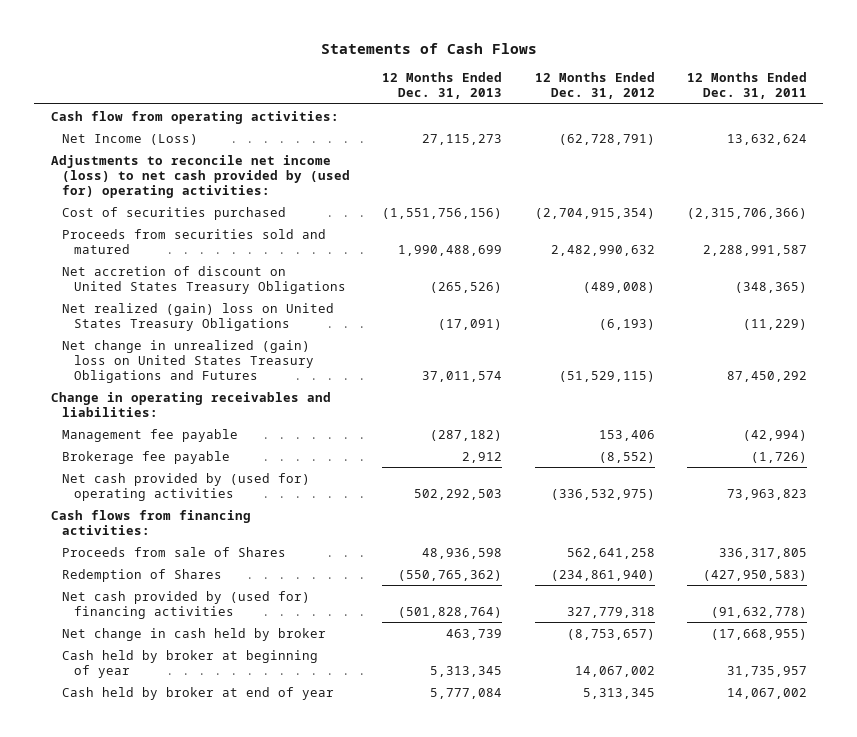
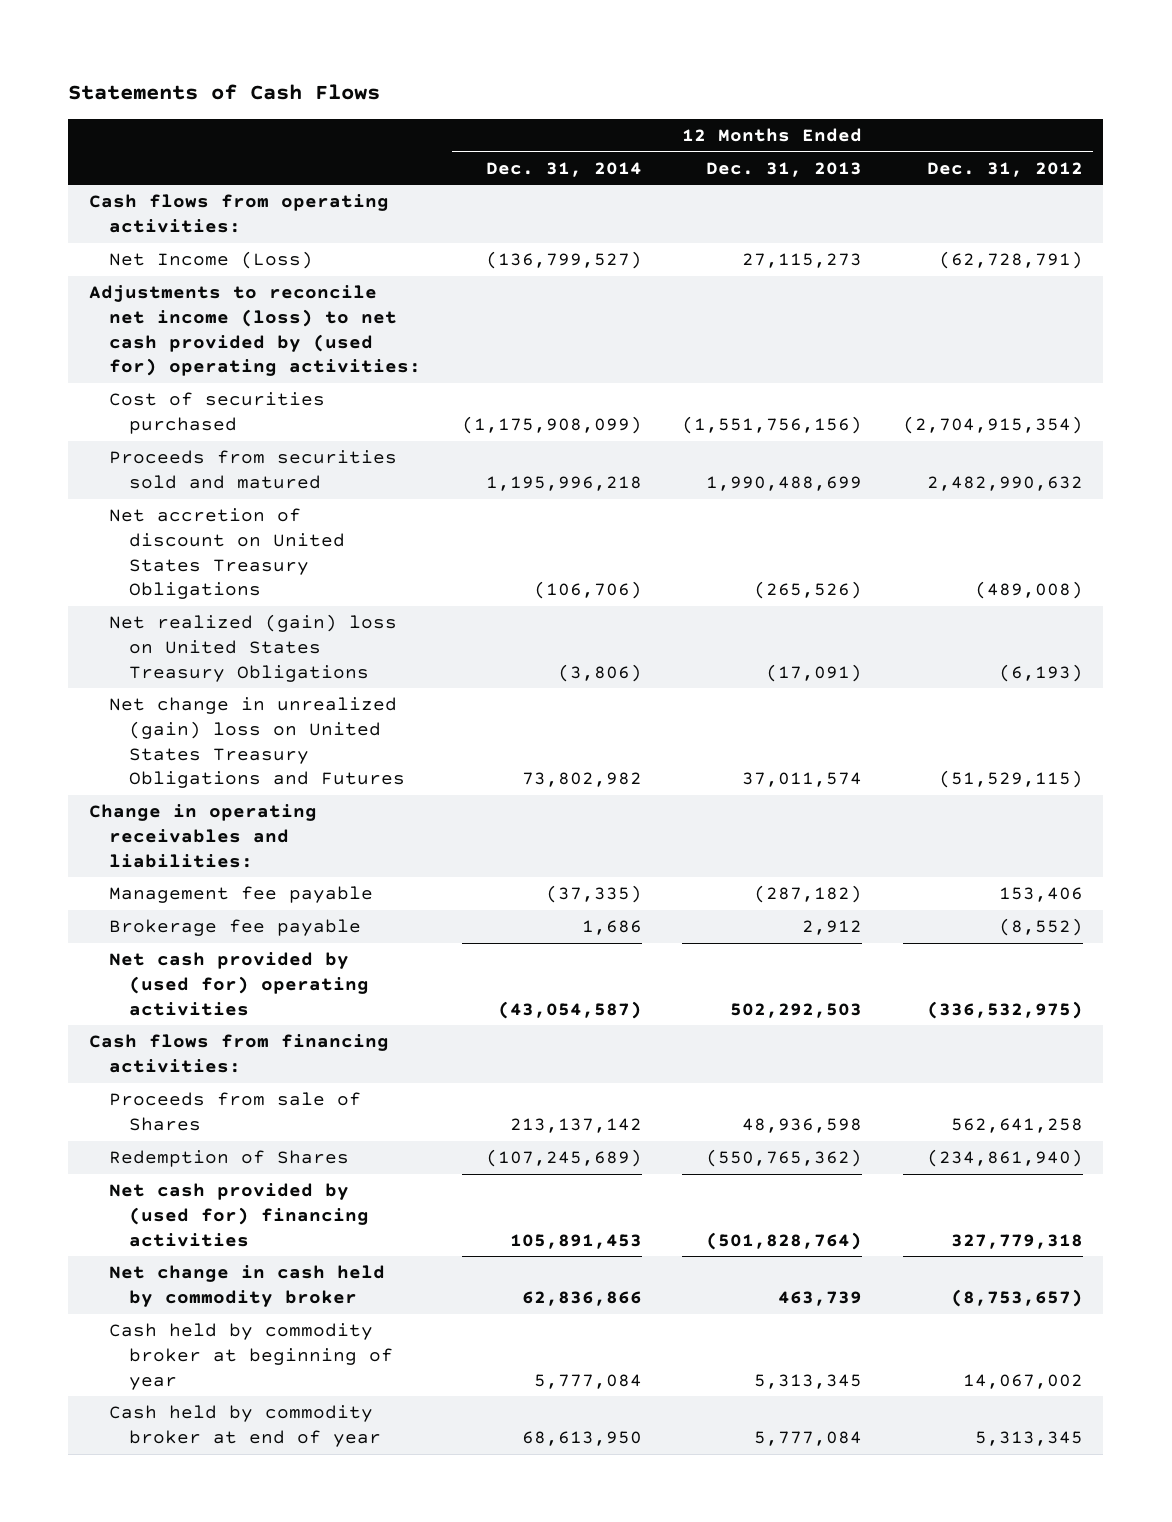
- | 12 Months Ended Dec. 31, 2013 | 12 Months Ended Dec. 31, 2012 | 12 Months Ended Dec. 31, 2011
+ | 12 Months Ended Dec. 31, 2014 | 12 Months Ended Dec. 31, 2013 | 12 Months Ended Dec. 31, 2012
- Cash flow from operating activities:
+ Cash flows from operating activities:
- Net change in cash held by broker | 463,739 | (8,753,657) | (17,668,955)
- Cash held by broker at beginning of year | 5,313,345 | 14,067,002 | 31,735,957
- Cash held by broker at end of year | 5,777,084 | 5,313,345 | 14,067,002
+ Net change in cash held by commodity broker | 62,836,866 | 463,739 | (8,753,657)
+ Cash held by commodity broker at beginning of year | 5,777,084 | 5,313,345 | 14,067,002
+ Cash held by commodity broker at end of year | 68,613,950 | 5,777,084 | 5,313,345

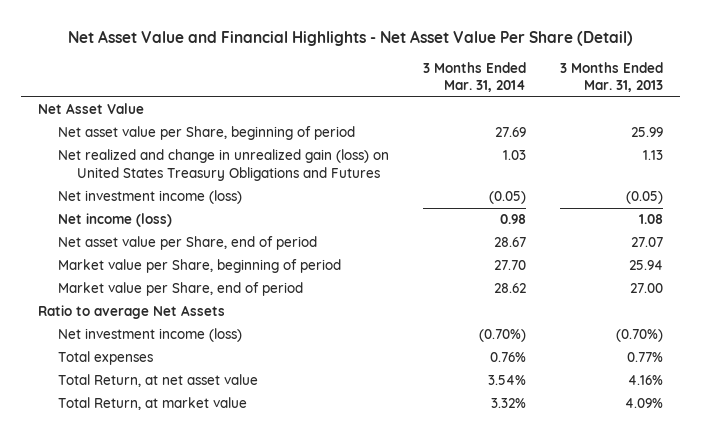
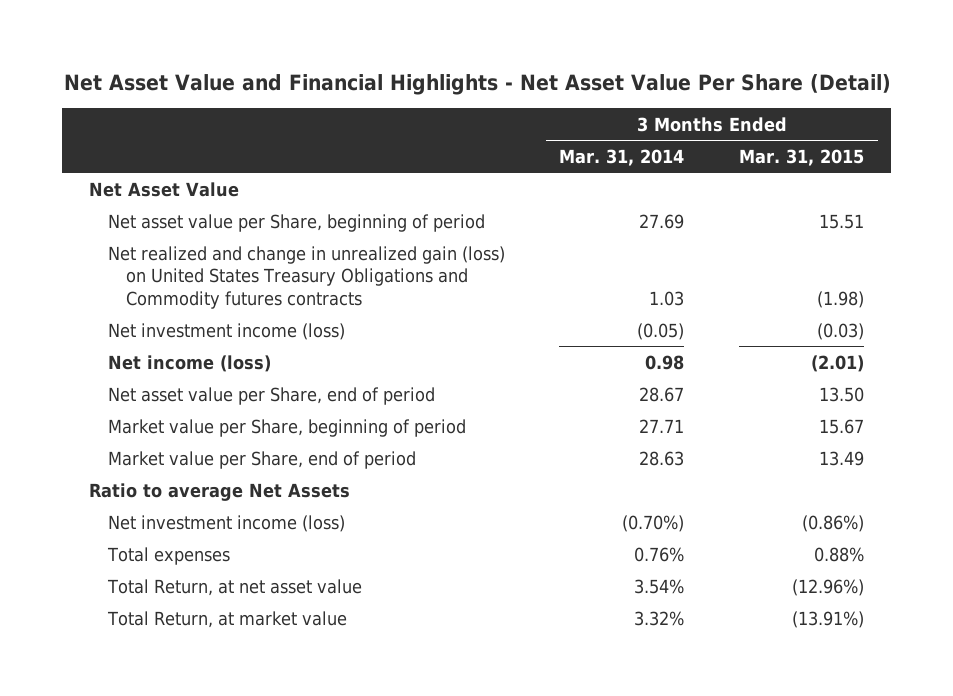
- | 3 Months Ended Mar. 31, 2014 | 3 Months Ended Mar. 31, 2013
+ | 3 Months Ended Mar. 31, 2014 | 3 Months Ended Mar. 31, 2015
- Net realized and change in unrealized gain (loss) on United States Treasury Obligations and Futures | 1.03 | 1.13
+ Net realized and change in unrealized gain (loss) on United States Treasury Obligations and Commodity futures contracts | 1.03 | (1.98)
- Market value per Share, beginning of period | 27.70 | 25.94
- Market value per Share, end of period | 28.62 | 27.00
+ Market value per Share, beginning of period | 27.71 | 15.67
+ Market value per Share, end of period | 28.63 | 13.49

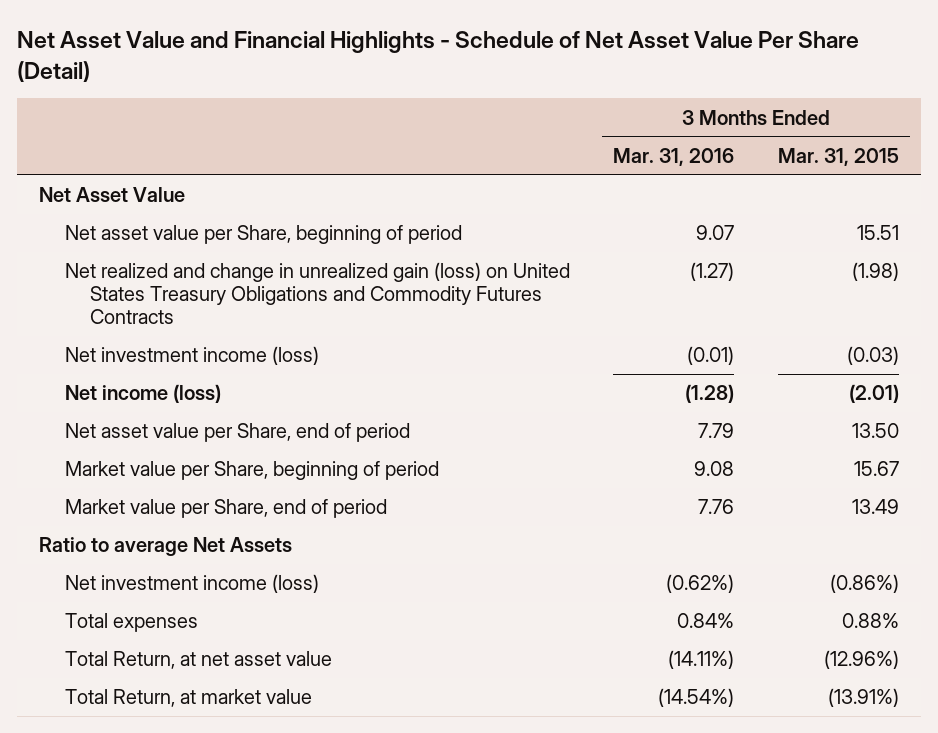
- Net Asset Value and Financial Highlights - Net Asset Value Per Share (Detail)
+ Net Asset Value and Financial Highlights - Schedule of Net Asset Value Per Share (Detail)
- | 3 Months Ended Mar. 31, 2014 | 3 Months Ended Mar. 31, 2015
+ | 3 Months Ended Mar. 31, 2016 | 3 Months Ended Mar. 31, 2015
- Net realized and change in unrealized gain (loss) on United States Treasury Obligations and Commodity futures contracts | 1.03 | (1.98)
+ Net realized and change in unrealized gain (loss) on United States Treasury Obligations and Commodity Futures Contracts | (1.27) | (1.98)

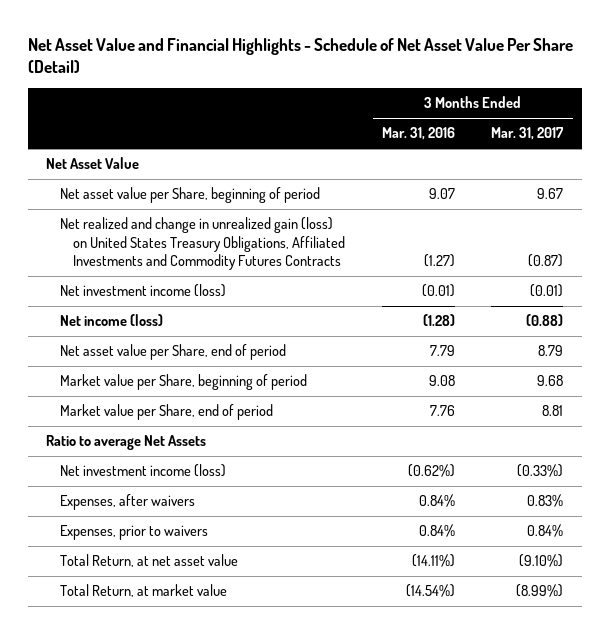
- | 3 Months Ended Mar. 31, 2016 | 3 Months Ended Mar. 31, 2015
+ | 3 Months Ended Mar. 31, 2016 | 3 Months Ended Mar. 31, 2017
- Net realized and change in unrealized gain (loss) on United States Treasury Obligations and Commodity Futures Contracts | (1.27) | (1.98)
+ Net realized and change in unrealized gain (loss) on United States Treasury Obligations, Affiliated Investments and Commodity Futures Contracts | (1.27) | (0.87)
- Total expenses | 0.84% | 0.88%
+ Expenses, after waivers | 0.84% | 0.83%
+ Expenses, prior to waivers | 0.84% | 0.84%

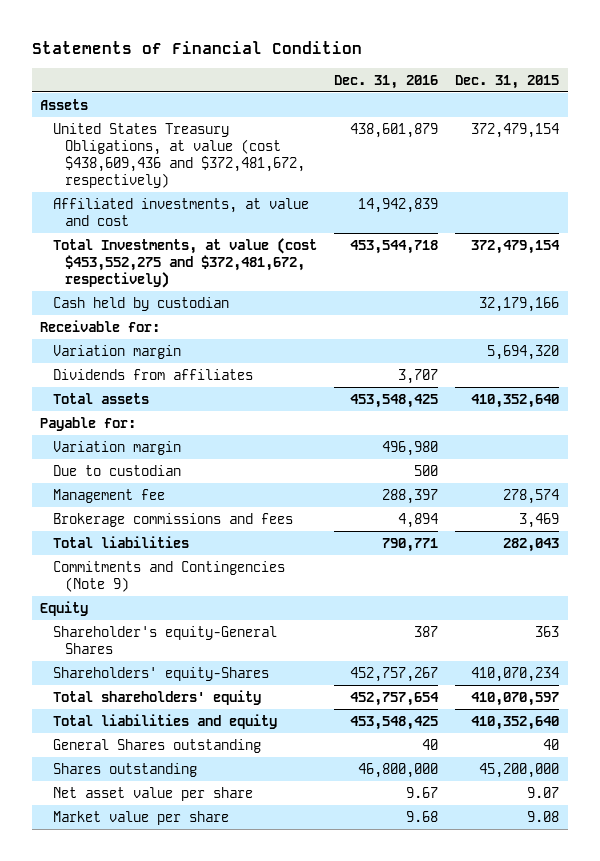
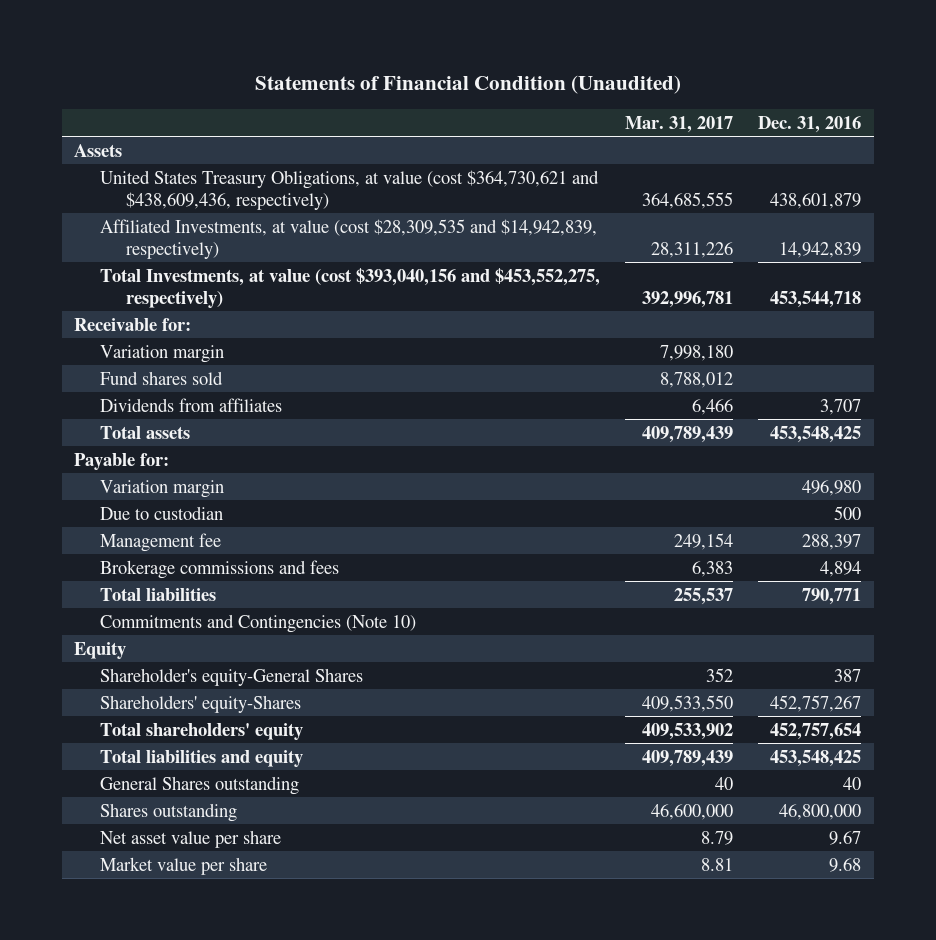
- Statements of Financial Condition
+ Statements of Financial Condition (Unaudited)
- | Dec. 31, 2016 | Dec. 31, 2015
+ | Mar. 31, 2017 | Dec. 31, 2016
- United States Treasury Obligations, at value (cost $438,609,436 and $372,481,672, respectively) | 438,601,879 | 372,479,154
- Affiliated investments, at value and cost | 14,942,839 |
- Total Investments, at value (cost $453,552,275 and $372,481,672, respectively) | 453,544,718 | 372,479,154
- Cash held by custodian | | 32,179,166
+ United States Treasury Obligations, at value (cost $364,730,621 and $438,609,436, respectively) | 364,685,555 | 438,601,879
+ Affiliated Investments, at value (cost $28,309,535 and $14,942,839, respectively) | 28,311,226 | 14,942,839
+ Total Investments, at value (cost $393,040,156 and $453,552,275, respectively) | 392,996,781 | 453,544,718
+ Fund shares sold | 8,788,012 |
- Commitments and Contingencies (Note 9)
+ Commitments and Contingencies (Note 10)

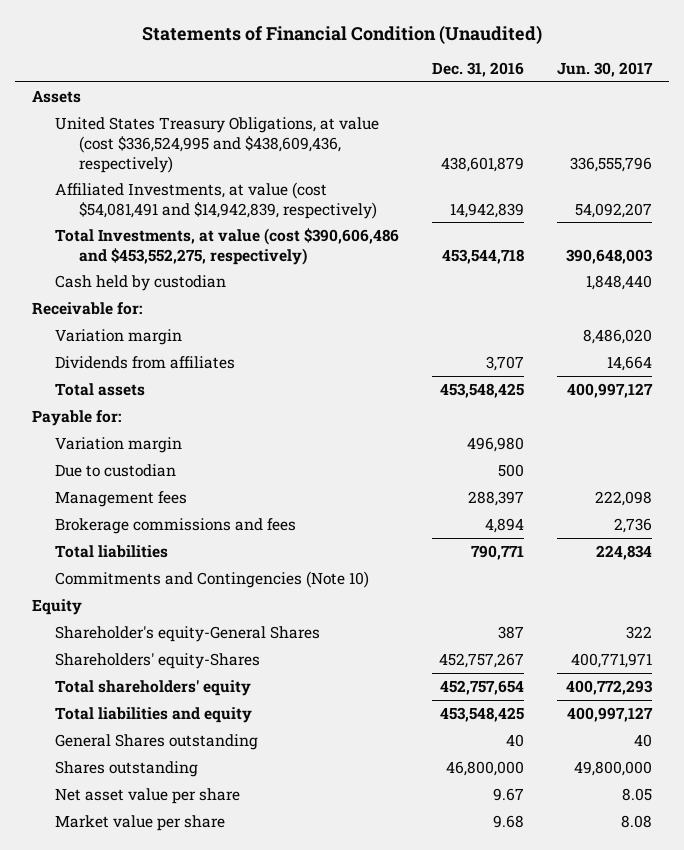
- | Mar. 31, 2017 | Dec. 31, 2016
+ | Dec. 31, 2016 | Jun. 30, 2017
- United States Treasury Obligations, at value (cost $364,730,621 and $438,609,436, respectively) | 364,685,555 | 438,601,879
- Affiliated Investments, at value (cost $28,309,535 and $14,942,839, respectively) | 28,311,226 | 14,942,839
- Total Investments, at value (cost $393,040,156 and $453,552,275, respectively) | 392,996,781 | 453,544,718
+ United States Treasury Obligations, at value (cost $336,524,995 and $438,609,436, respectively) | 438,601,879 | 336,555,796
+ Affiliated Investments, at value (cost $54,081,491 and $14,942,839, respectively) | 14,942,839 | 54,092,207
+ Total Investments, at value (cost $390,606,486 and $453,552,275, respectively) | 453,544,718 | 390,648,003
+ Cash held by custodian | | 1,848,440
- Fund shares sold | 8,788,012 |
- Management fee | 249,154 | 288,397
+ Management fees | 288,397 | 222,098

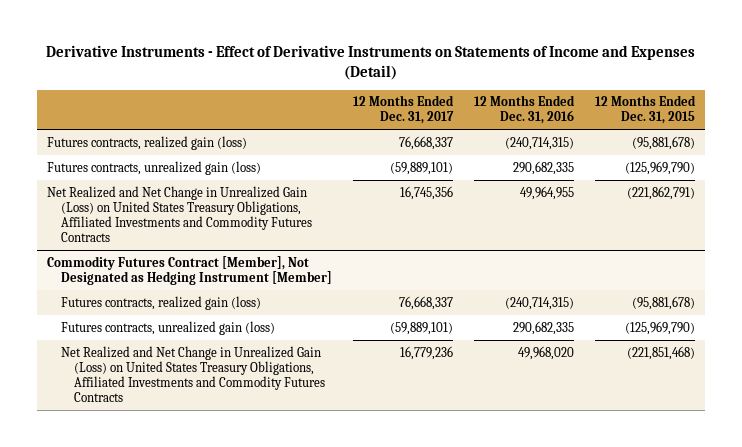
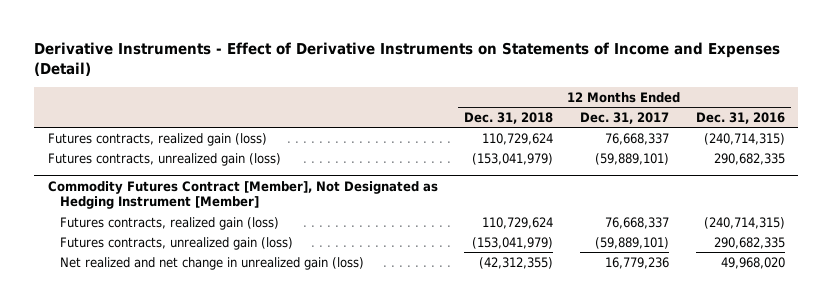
- | 12 Months Ended Dec. 31, 2017 | 12 Months Ended Dec. 31, 2016 | 12 Months Ended Dec. 31, 2015
+ | 12 Months Ended Dec. 31, 2018 | 12 Months Ended Dec. 31, 2017 | 12 Months Ended Dec. 31, 2016
- Net Realized and Net Change in Unrealized Gain (Loss) on United States Treasury Obligations, Affiliated Investments and Commodity Futures Contracts | 16,745,356 | 49,964,955 | (221,862,791)
@ Commodity Futures Contract [Member], Not Designated as Hedging Instrument [Member]
- Net Realized and Net Change in Unrealized Gain (Loss) on United States Treasury Obligations, Affiliated Investments and Commodity Futures Contracts | 16,779,236 | 49,968,020 | (221,851,468)
+ Net realized and net change in unrealized gain (loss) | (42,312,355) | 16,779,236 | 49,968,020

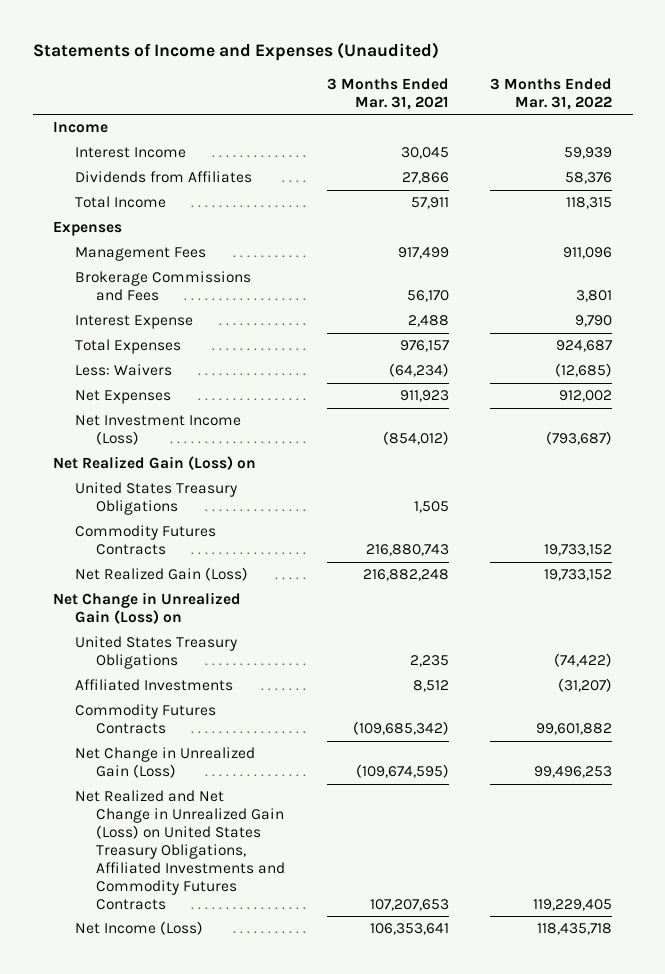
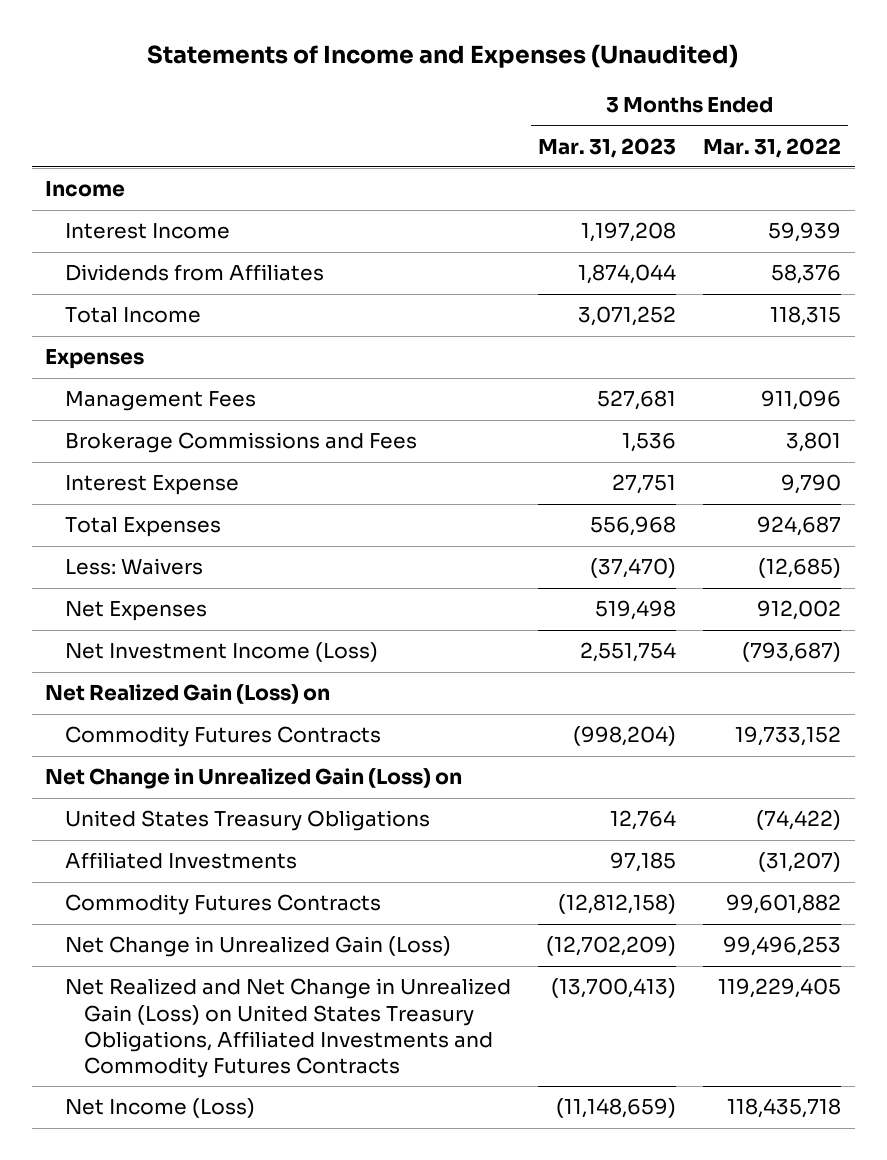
- | 3 Months Ended Mar. 31, 2021 | 3 Months Ended Mar. 31, 2022
+ | 3 Months Ended Mar. 31, 2023 | 3 Months Ended Mar. 31, 2022
- United States Treasury Obligations | 1,505 |
- Net Realized Gain (Loss) | 216,882,248 | 19,733,152

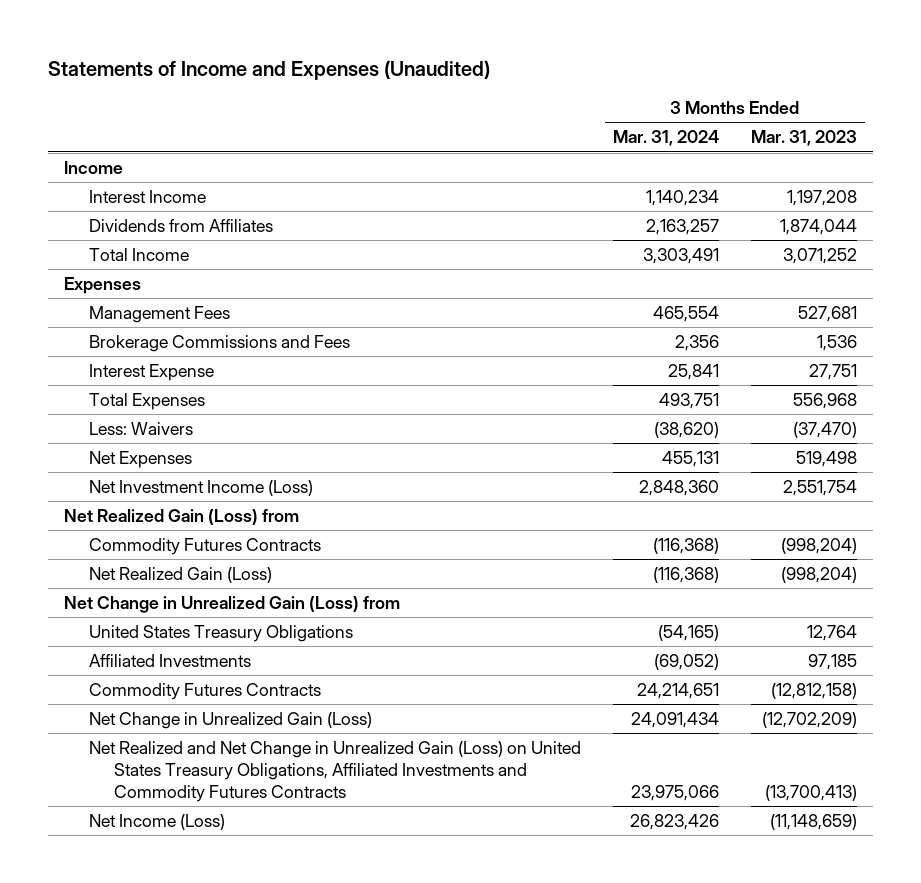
- | 3 Months Ended Mar. 31, 2023 | 3 Months Ended Mar. 31, 2022
+ | 3 Months Ended Mar. 31, 2024 | 3 Months Ended Mar. 31, 2023
- Net Realized Gain (Loss) on
+ Net Realized Gain (Loss) from
- Net Change in Unrealized Gain (Loss) on
+ Net Realized Gain (Loss) | (116,368) | (998,204)
+ Net Change in Unrealized Gain (Loss) from

